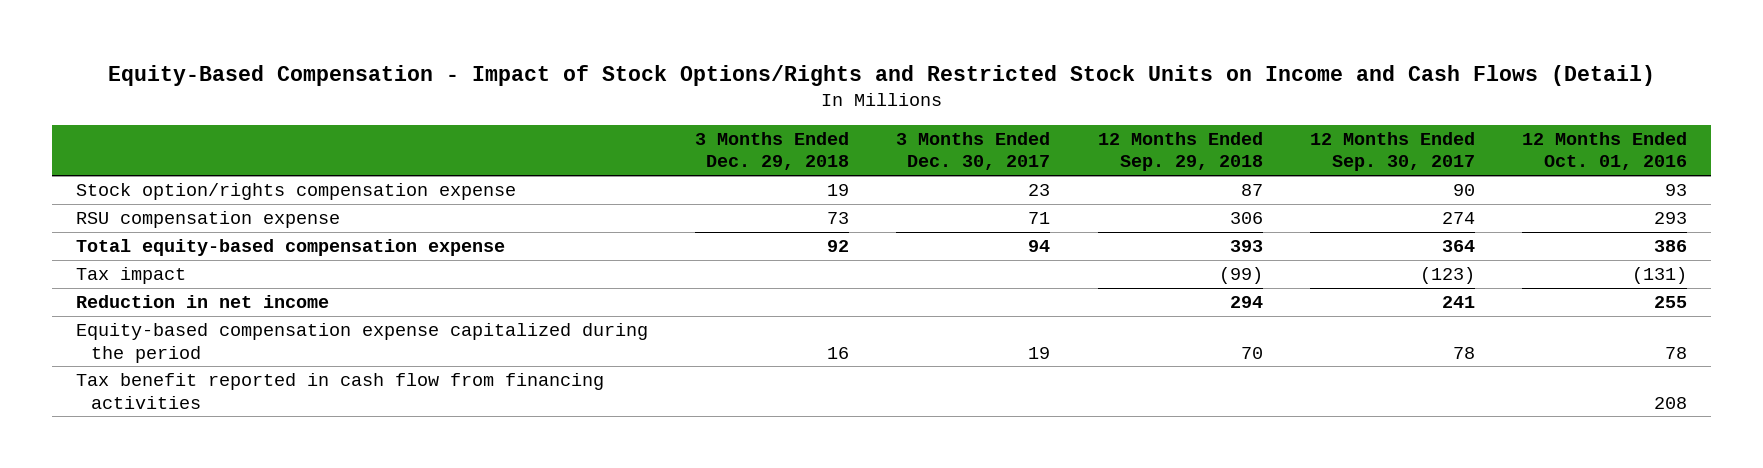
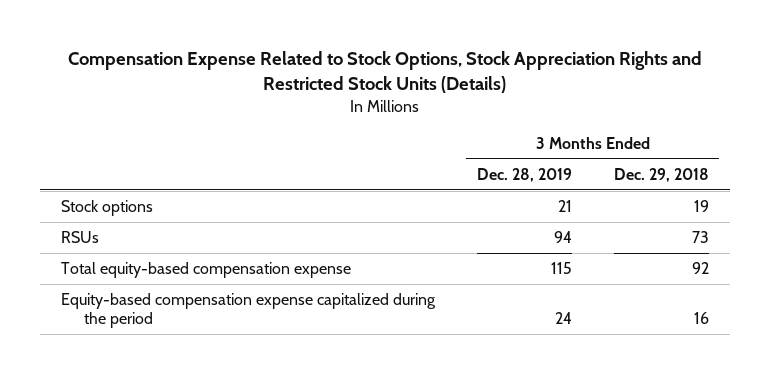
- Equity-Based Compensation - Impact of Stock Options/Rights and Restricted Stock Units on Income and Cash Flows (Detail)
+ Compensation Expense Related to Stock Options, Stock Appreciation Rights and Restricted Stock Units (Details)
- | 3 Months Ended Dec. 29, 2018 | 3 Months Ended Dec. 30, 2017 | 12 Months Ended Sep. 29, 2018 | 12 Months Ended Sep. 30, 2017 | 12 Months Ended Oct. 01, 2016
+ | 3 Months Ended Dec. 28, 2019 | 3 Months Ended Dec. 29, 2018
- Stock option/rights compensation expense | 19 | 23 | 87 | 90 | 93
- RSU compensation expense | 73 | 71 | 306 | 274 | 293
+ Stock options | 21 | 19
+ RSUs | 94 | 73
- Tax impact | | | (99) | (123) | (131)
- Reduction in net income | | | 294 | 241 | 255
- Tax benefit reported in cash flow from financing activities | | | | | 208

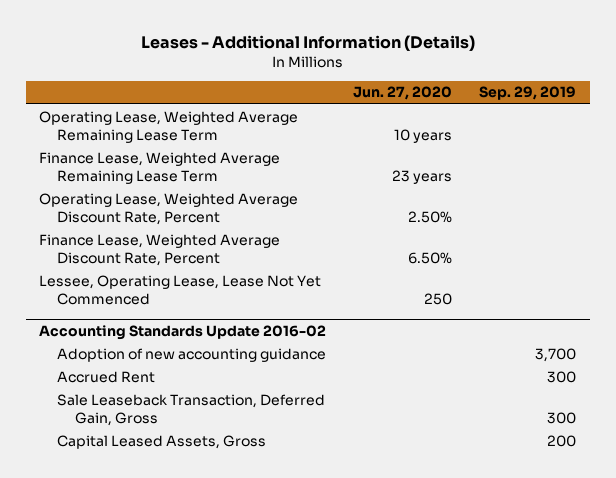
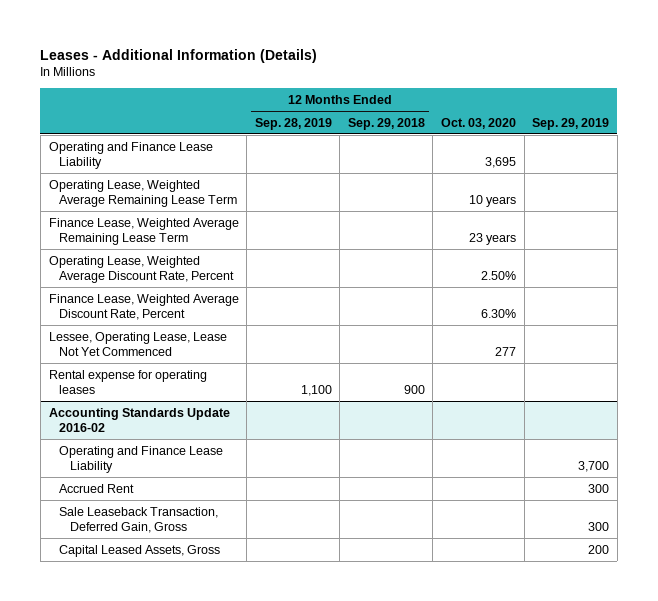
- | Jun. 27, 2020 | Sep. 29, 2019
+ | 12 Months Ended Sep. 28, 2019 | 12 Months Ended Sep. 29, 2018 | Oct. 03, 2020 | Sep. 29, 2019
+ Operating and Finance Lease Liability | | | 3,695 |
+ Rental expense for operating leases | 1,100 | 900 | |
@ Accounting Standards Update 2016-02
- Adoption of new accounting guidance | | 3,700
+ Operating and Finance Lease Liability | | | | 3,700

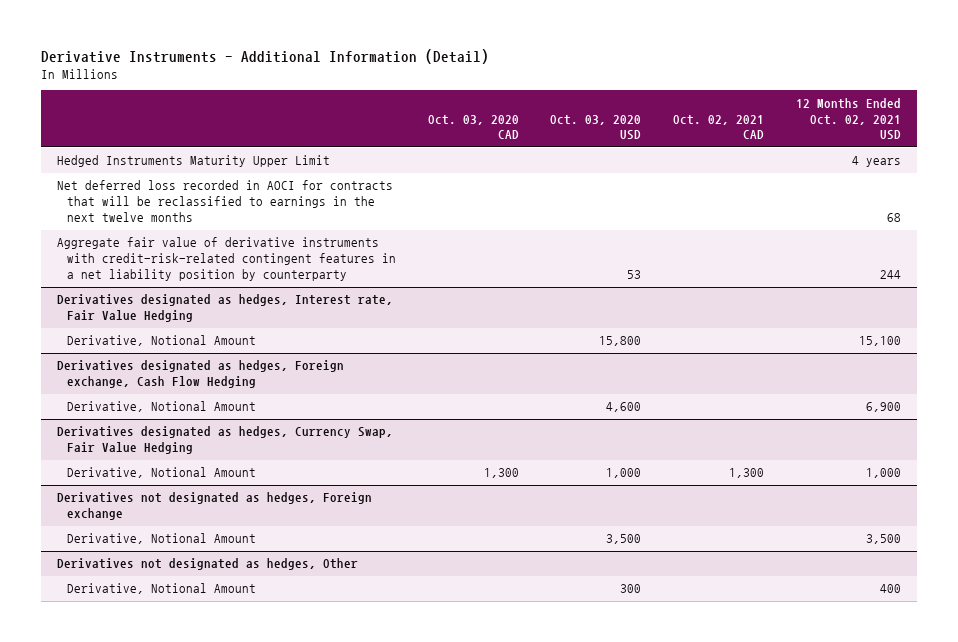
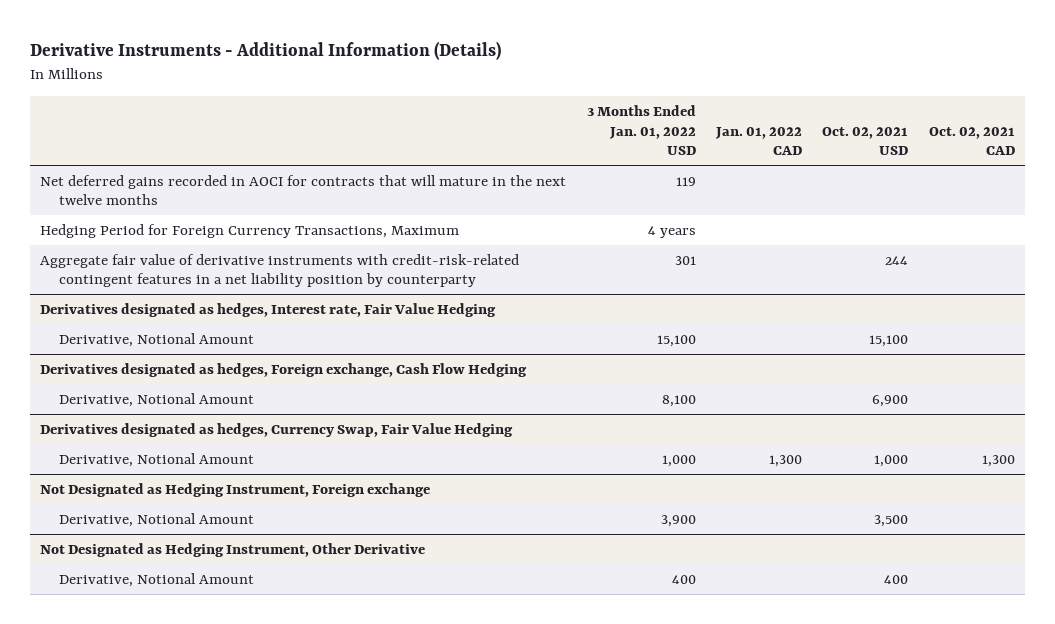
- Derivative Instruments - Additional Information (Detail)
+ Derivative Instruments - Additional Information (Details)
- | Oct. 03, 2020 CAD | Oct. 03, 2020 USD | Oct. 02, 2021 CAD | 12 Months Ended Oct. 02, 2021 USD
+ | 3 Months Ended Jan. 01, 2022 USD | Jan. 01, 2022 CAD | Oct. 02, 2021 USD | Oct. 02, 2021 CAD
- Hedged Instruments Maturity Upper Limit | | | | 4 years
- Net deferred loss recorded in AOCI for contracts that will be reclassified to earnings in the next twelve months | | | | 68
+ Net deferred gains recorded in AOCI for contracts that will mature in the next twelve months | 119 | | |
+ Hedging Period for Foreign Currency Transactions, Maximum | 4 years | | |
- Derivatives not designated as hedges, Foreign exchange
+ Not Designated as Hedging Instrument, Foreign exchange
- Derivatives not designated as hedges, Other
- Derivative, Notional Amount | | 300 | | 400
+ Not Designated as Hedging Instrument, Other Derivative
+ Derivative, Notional Amount | 400 | | 400 |

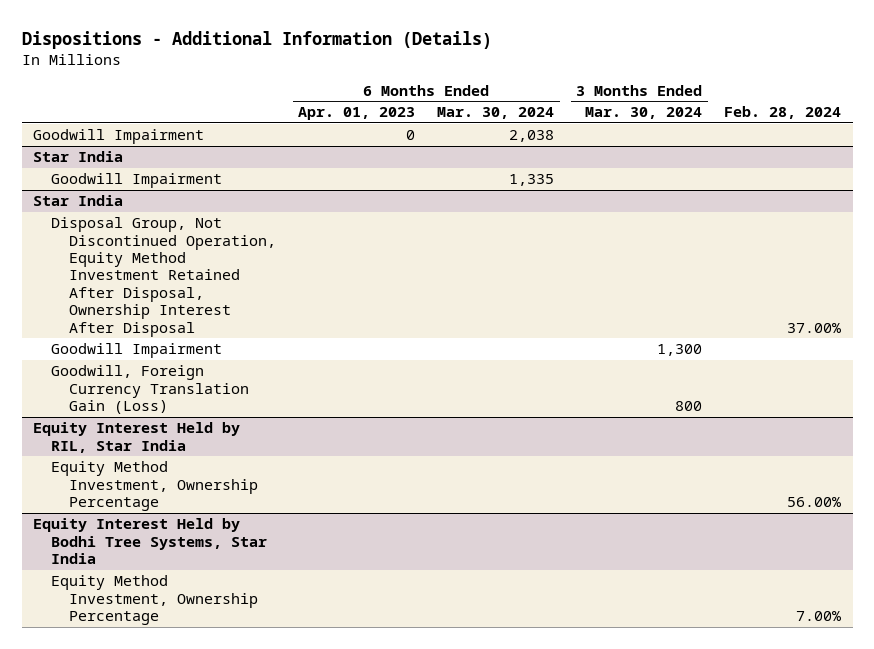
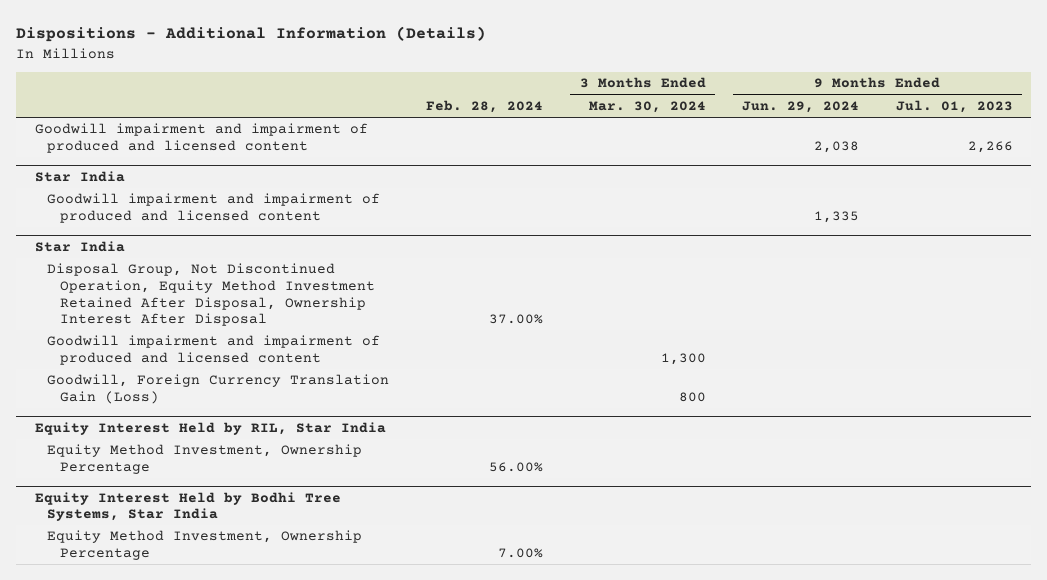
- | 6 Months Ended Apr. 01, 2023 | 6 Months Ended Mar. 30, 2024 | 3 Months Ended Mar. 30, 2024 | Feb. 28, 2024
+ | Feb. 28, 2024 | 3 Months Ended Mar. 30, 2024 | 9 Months Ended Jun. 29, 2024 | 9 Months Ended Jul. 01, 2023
- Goodwill Impairment | 0 | 2,038 | |
+ Goodwill impairment and impairment of produced and licensed content | | | 2,038 | 2,266
@ Star India
- Goodwill Impairment | | 1,335 | |
+ Goodwill impairment and impairment of produced and licensed content | | | 1,335 |
- Goodwill Impairment | | | 1,300 |
+ Goodwill impairment and impairment of produced and licensed content | | 1,300 | |

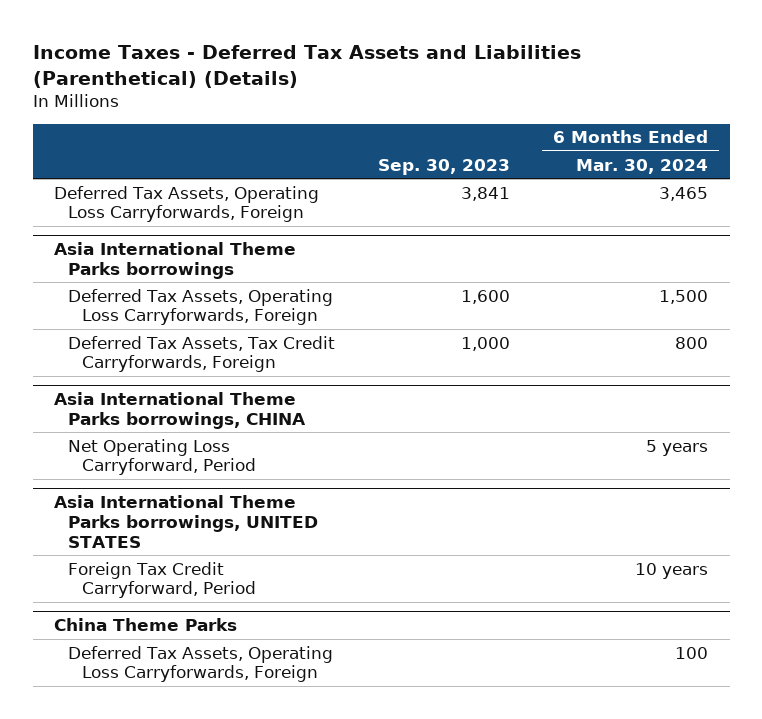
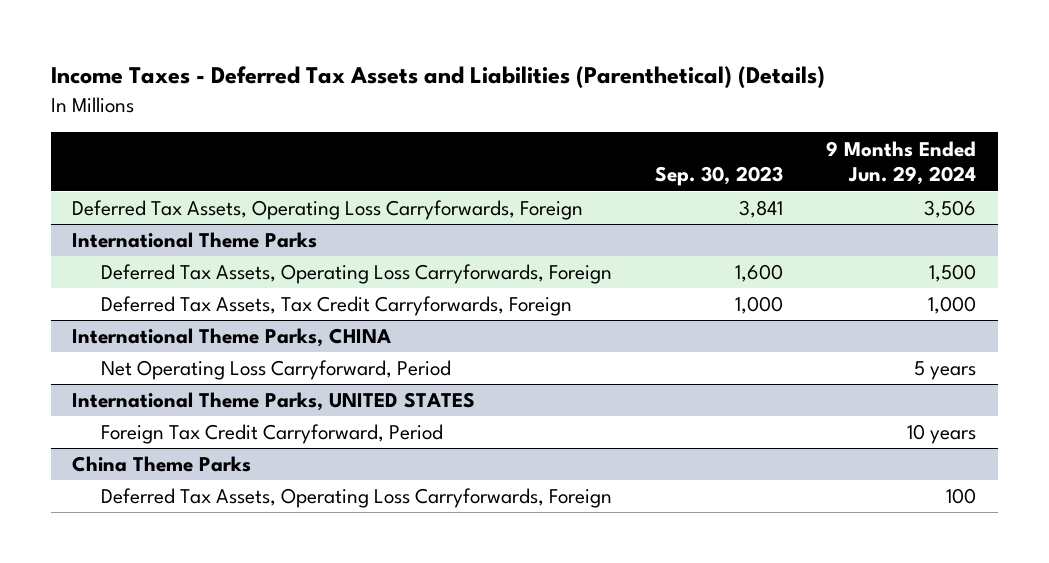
- | Sep. 30, 2023 | 6 Months Ended Mar. 30, 2024
+ | Sep. 30, 2023 | 9 Months Ended Jun. 29, 2024
- Asia International Theme Parks borrowings
+ International Theme Parks
- Asia International Theme Parks borrowings, CHINA
+ International Theme Parks, CHINA
- Asia International Theme Parks borrowings, UNITED STATES
+ International Theme Parks, UNITED STATES

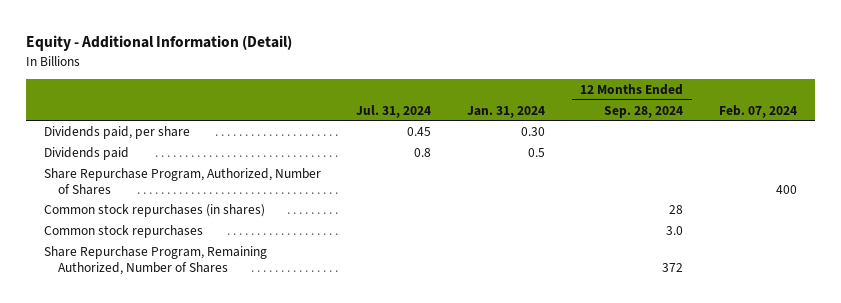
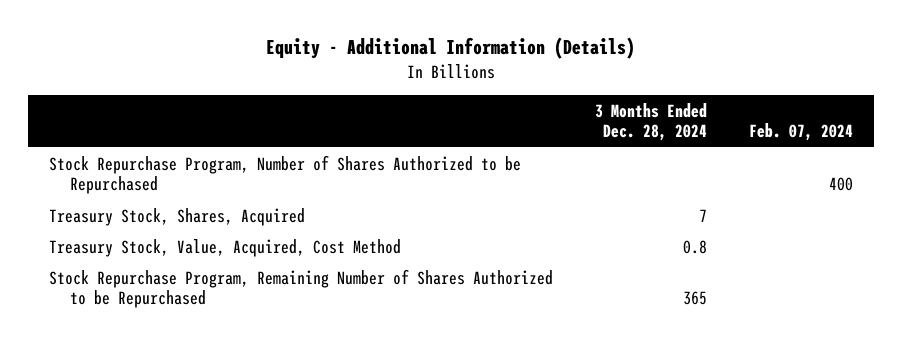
- Equity - Additional Information (Detail)
+ Equity - Additional Information (Details)
- | Jul. 31, 2024 | Jan. 31, 2024 | 12 Months Ended Sep. 28, 2024 | Feb. 07, 2024
+ | 3 Months Ended Dec. 28, 2024 | Feb. 07, 2024
- Dividends paid, per share | 0.45 | 0.30 | |
- Dividends paid | 0.8 | 0.5 | |
- Share Repurchase Program, Authorized, Number of Shares | | | | 400
- Common stock repurchases (in shares) | | | 28 |
- Common stock repurchases | | | 3.0 |
- Share Repurchase Program, Remaining Authorized, Number of Shares | | | 372 |
+ Stock Repurchase Program, Number of Shares Authorized to be Repurchased | | 400
+ Treasury Stock, Shares, Acquired | 7 |
+ Treasury Stock, Value, Acquired, Cost Method | 0.8 |
+ Stock Repurchase Program, Remaining Number of Shares Authorized to be Repurchased | 365 |

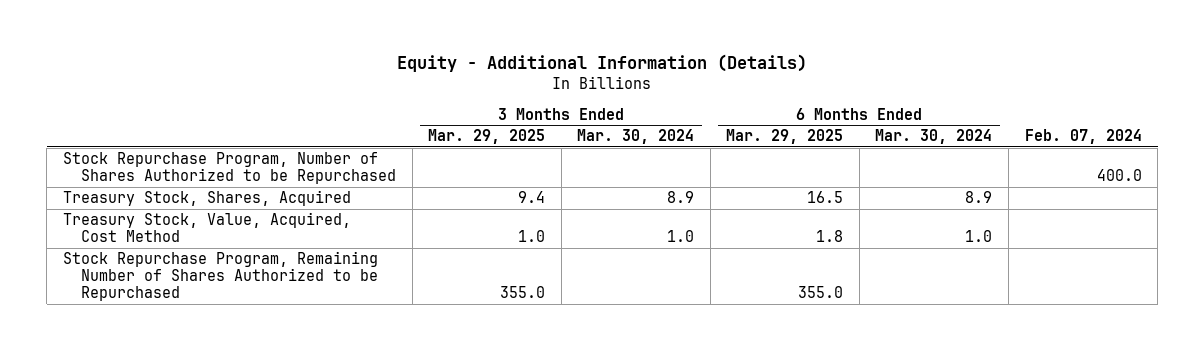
- | 3 Months Ended Dec. 28, 2024 | Feb. 07, 2024
+ | 3 Months Ended Mar. 29, 2025 | 3 Months Ended Mar. 30, 2024 | 6 Months Ended Mar. 29, 2025 | 6 Months Ended Mar. 30, 2024 | Feb. 07, 2024
- Stock Repurchase Program, Number of Shares Authorized to be Repurchased | | 400
+ Stock Repurchase Program, Number of Shares Authorized to be Repurchased | | | | | 400.0

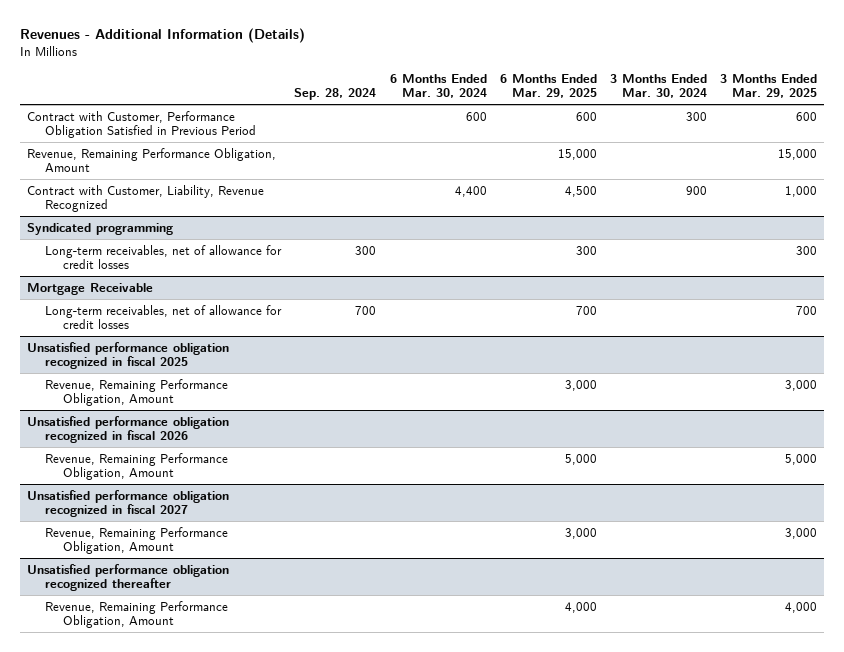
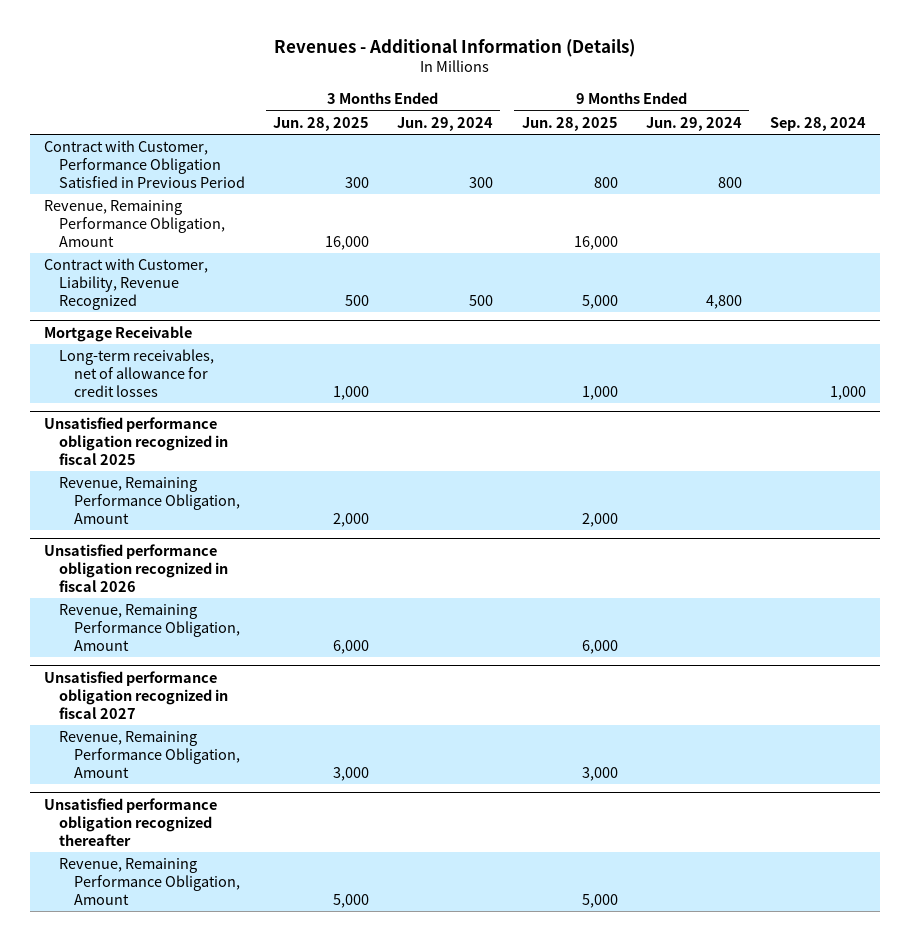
- | Sep. 28, 2024 | 6 Months Ended Mar. 30, 2024 | 6 Months Ended Mar. 29, 2025 | 3 Months Ended Mar. 30, 2024 | 3 Months Ended Mar. 29, 2025
+ | 3 Months Ended Jun. 28, 2025 | 3 Months Ended Jun. 29, 2024 | 9 Months Ended Jun. 28, 2025 | 9 Months Ended Jun. 29, 2024 | Sep. 28, 2024
- Syndicated programming
- Long-term receivables, net of allowance for credit losses | 300 | | 300 | | 300
@ Mortgage Receivable
- Long-term receivables, net of allowance for credit losses | 700 | | 700 | | 700
+ Long-term receivables, net of allowance for credit losses | 1,000 | | 1,000 | | 1,000

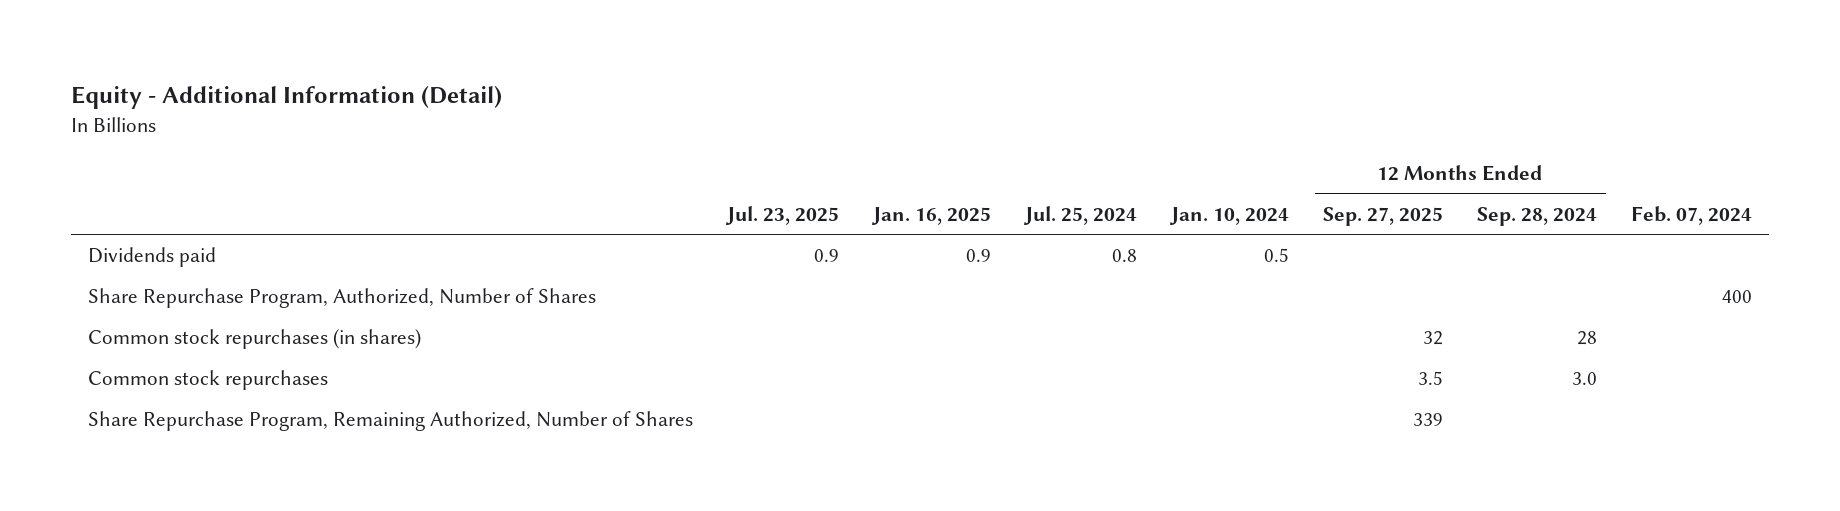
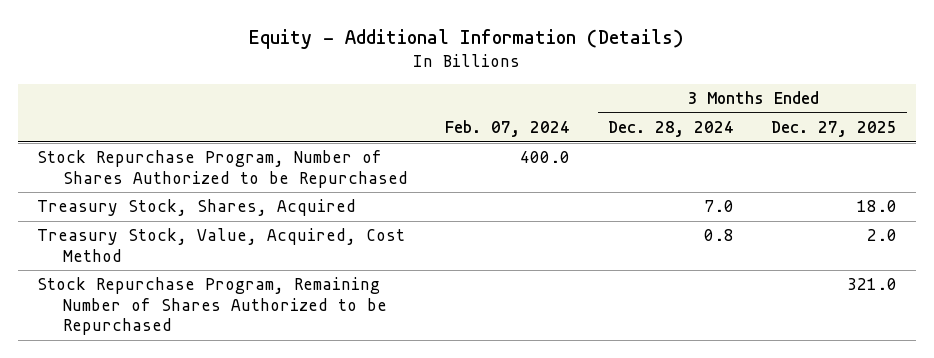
- Equity - Additional Information (Detail)
+ Equity - Additional Information (Details)
- | Jul. 23, 2025 | Jan. 16, 2025 | Jul. 25, 2024 | Jan. 10, 2024 | 12 Months Ended Sep. 27, 2025 | 12 Months Ended Sep. 28, 2024 | Feb. 07, 2024
+ | Feb. 07, 2024 | 3 Months Ended Dec. 28, 2024 | 3 Months Ended Dec. 27, 2025
- Dividends paid | 0.9 | 0.9 | 0.8 | 0.5 | | |
- Share Repurchase Program, Authorized, Number of Shares | | | | | | | 400
- Common stock repurchases (in shares) | | | | | 32 | 28 |
- Common stock repurchases | | | | | 3.5 | 3.0 |
- Share Repurchase Program, Remaining Authorized, Number of Shares | | | | | 339 | |
+ Stock Repurchase Program, Number of Shares Authorized to be Repurchased | 400.0 | |
+ Treasury Stock, Shares, Acquired | | 7.0 | 18.0
+ Treasury Stock, Value, Acquired, Cost Method | | 0.8 | 2.0
+ Stock Repurchase Program, Remaining Number of Shares Authorized to be Repurchased | | | 321.0

